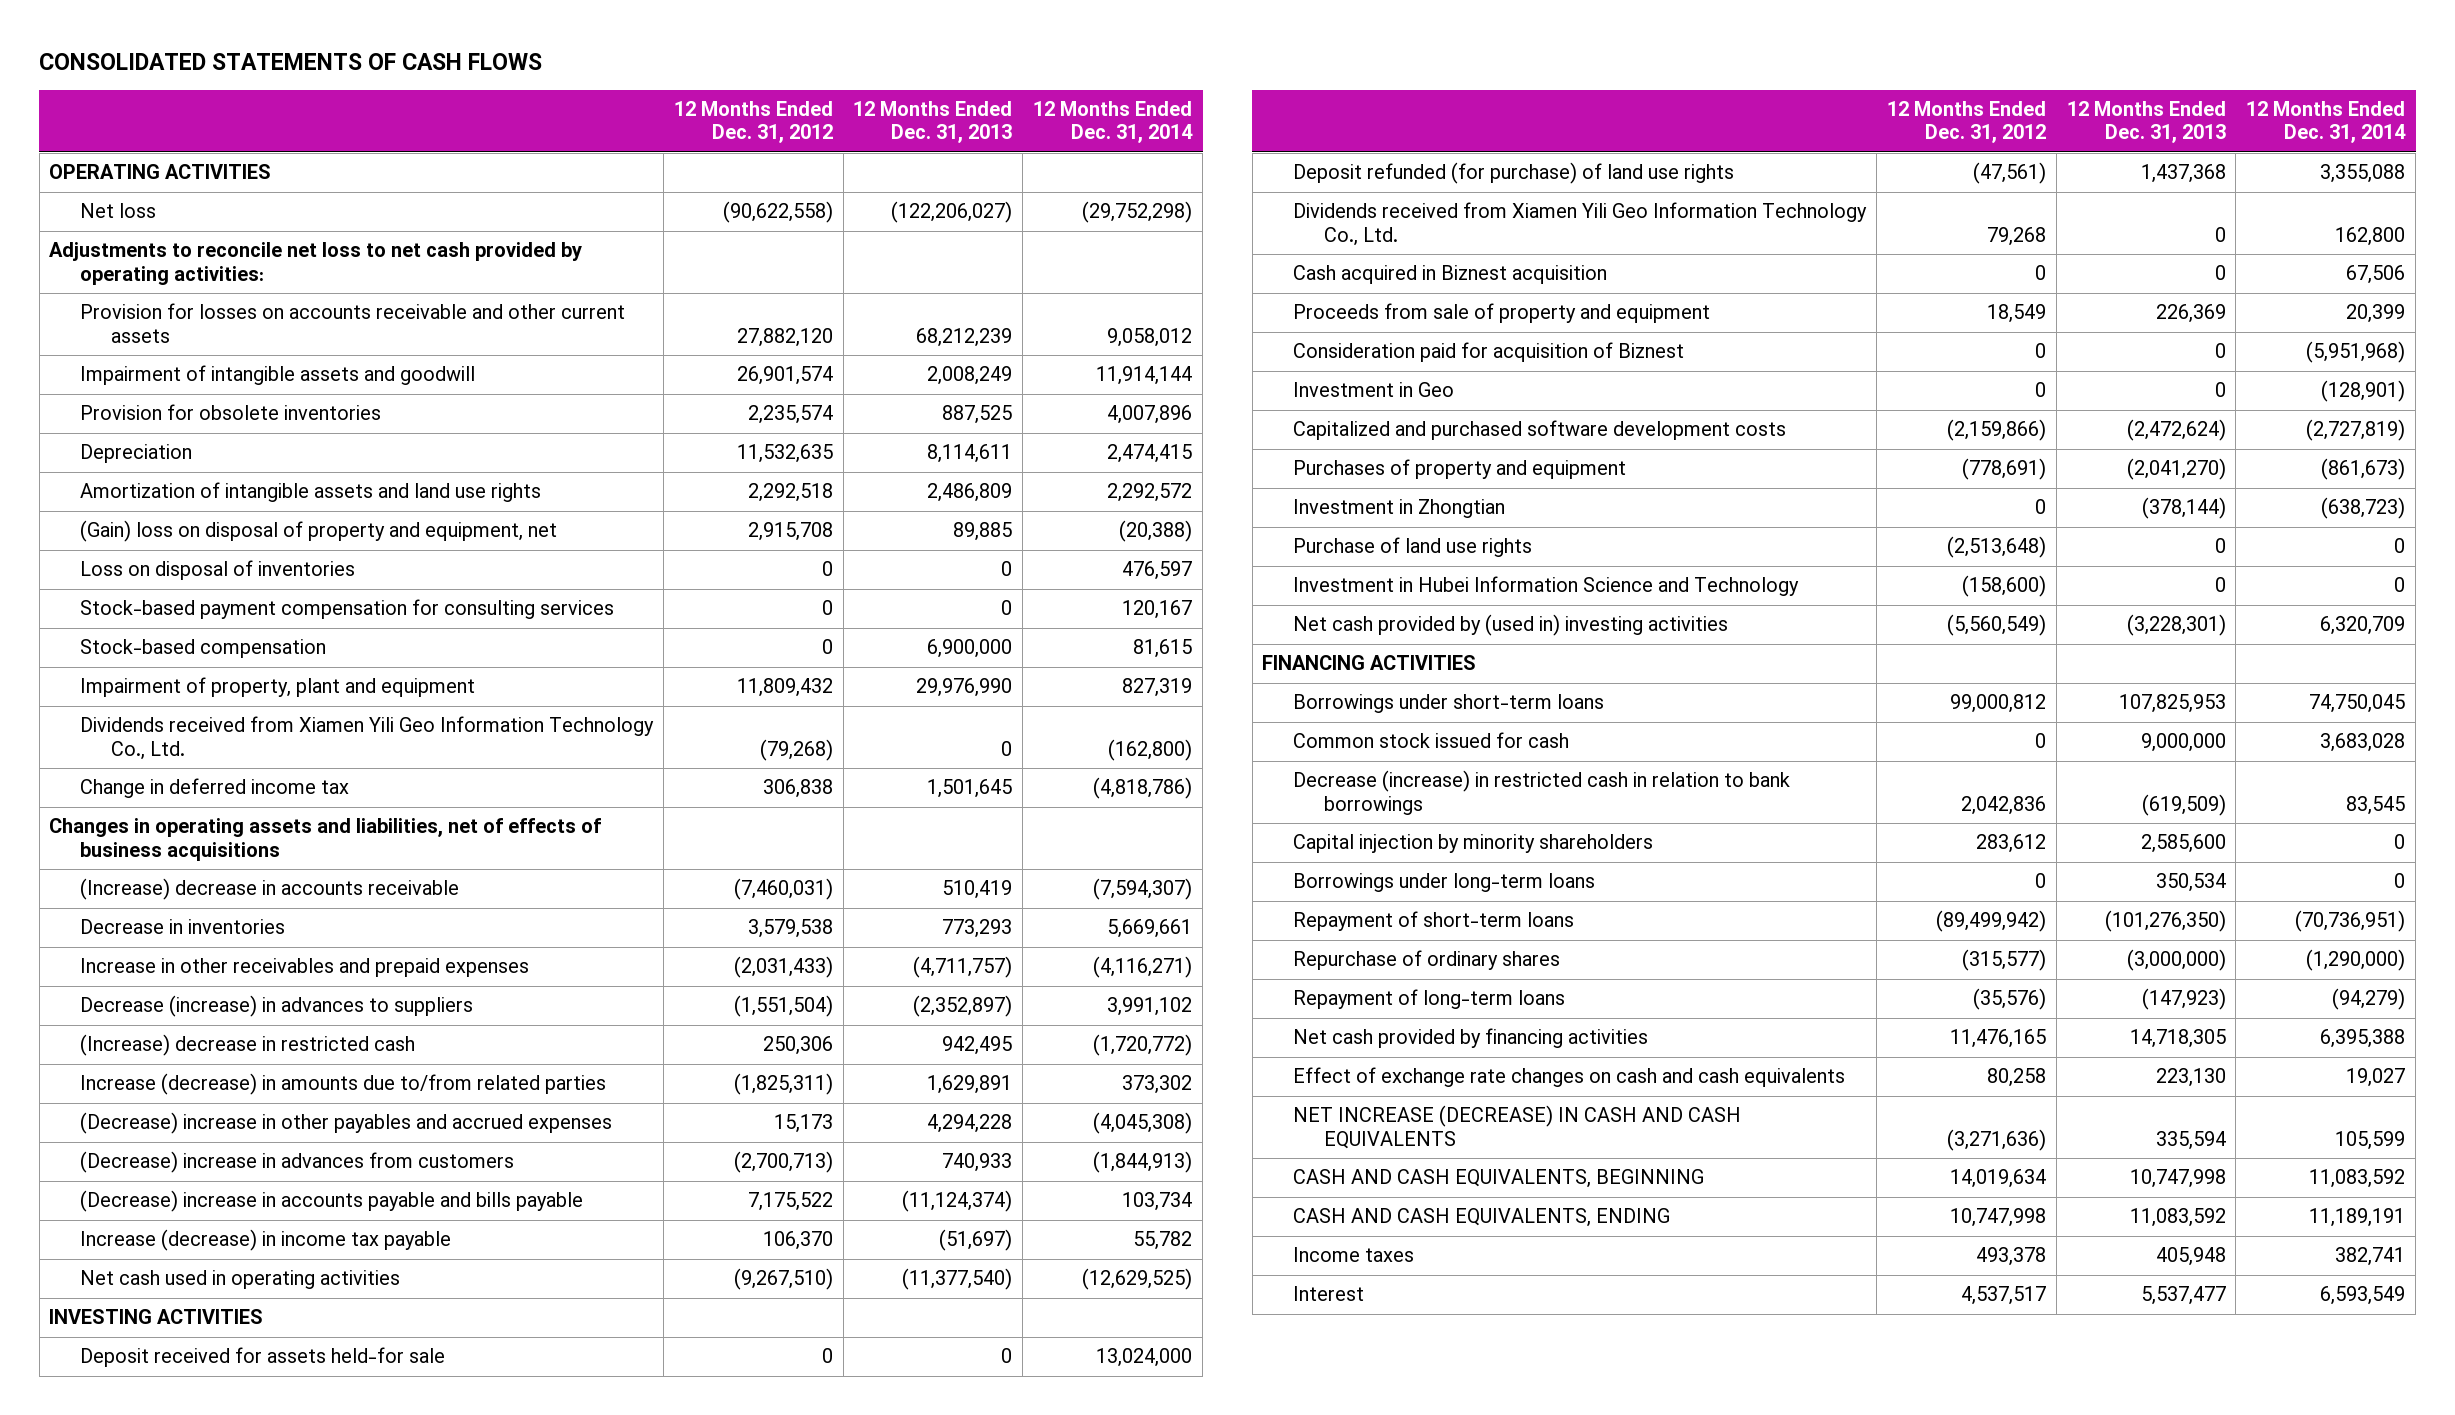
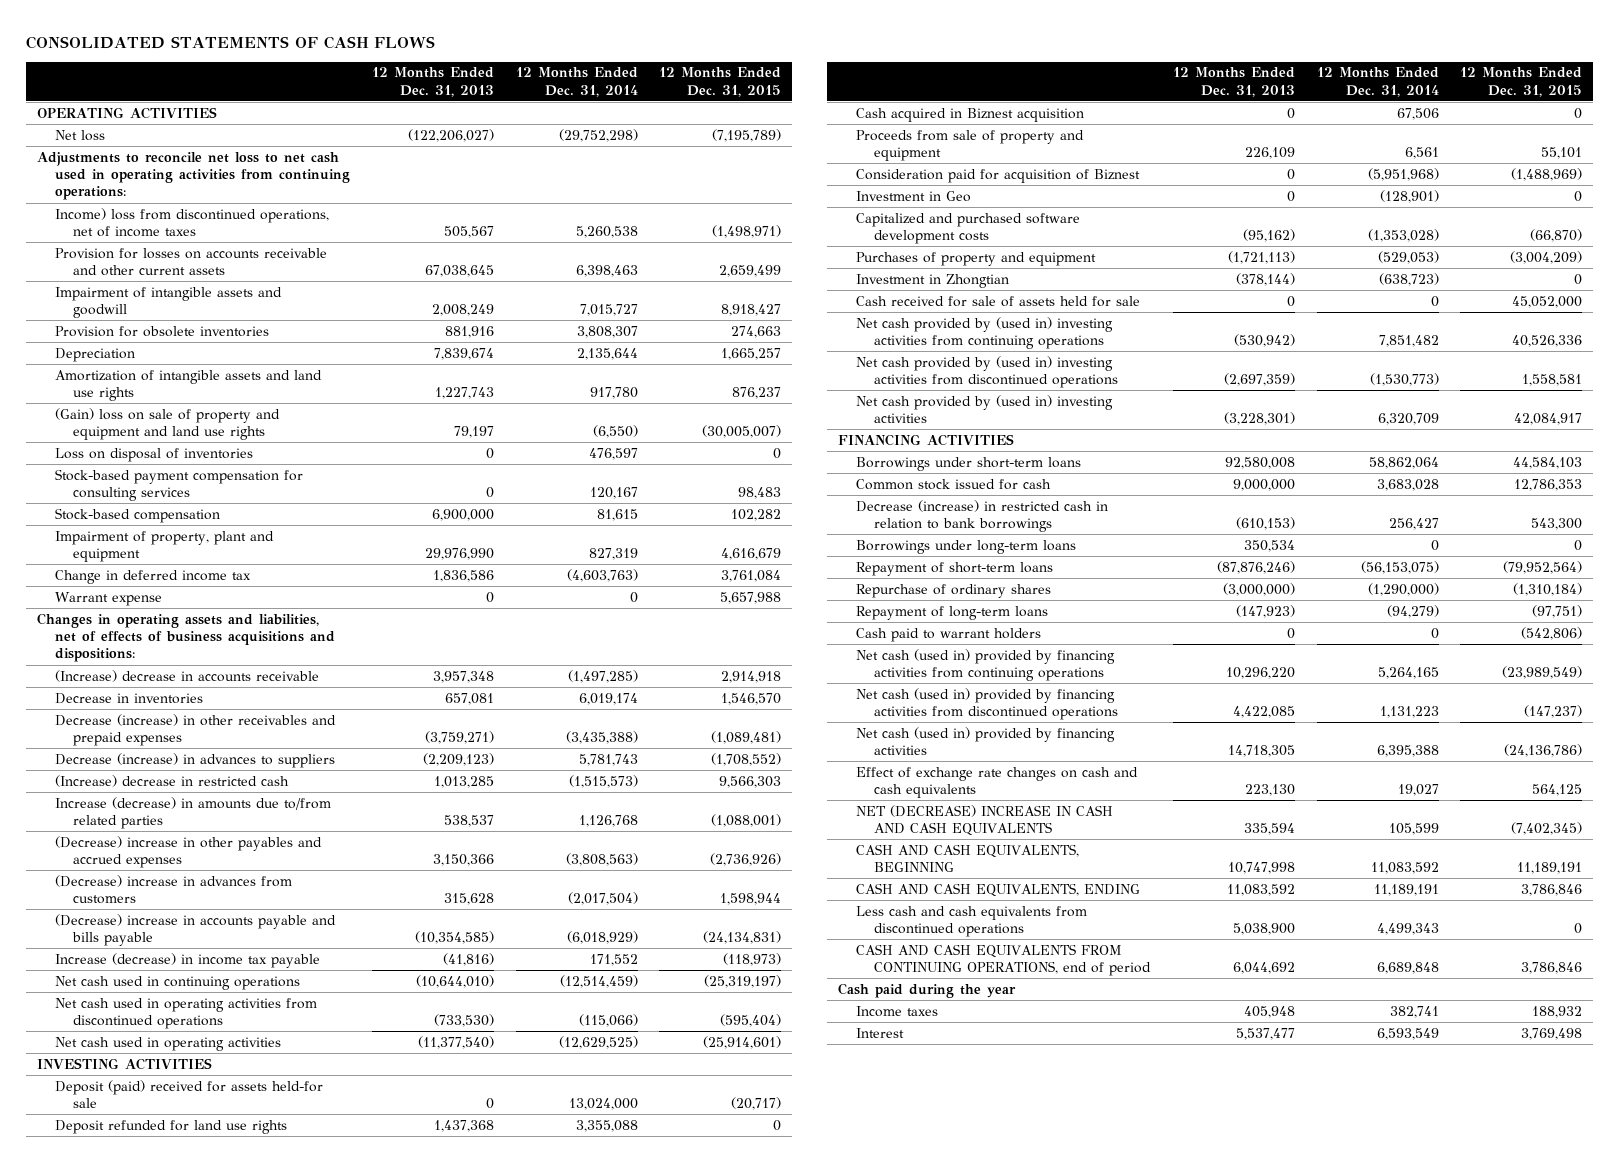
- | 12 Months Ended Dec. 31, 2012 | 12 Months Ended Dec. 31, 2013 | 12 Months Ended Dec. 31, 2014
+ | 12 Months Ended Dec. 31, 2013 | 12 Months Ended Dec. 31, 2014 | 12 Months Ended Dec. 31, 2015
- Adjustments to reconcile net loss to net cash provided by operating activities:
- Provision for losses on accounts receivable and other current assets | 27,882,120 | 68,212,239 | 9,058,012
- Impairment of intangible assets and goodwill | 26,901,574 | 2,008,249 | 11,914,144
- Provision for obsolete inventories | 2,235,574 | 887,525 | 4,007,896
- Depreciation | 11,532,635 | 8,114,611 | 2,474,415
- Amortization of intangible assets and land use rights | 2,292,518 | 2,486,809 | 2,292,572
- (Gain) loss on disposal of property and equipment, net | 2,915,708 | 89,885 | (20,388)
+ Adjustments to reconcile net loss to net cash used in operating activities from continuing operations:
+ Income) loss from discontinued operations, net of income taxes | 505,567 | 5,260,538 | (1,498,971)
+ Provision for losses on accounts receivable and other current assets | 67,038,645 | 6,398,463 | 2,659,499
+ Impairment of intangible assets and goodwill | 2,008,249 | 7,015,727 | 8,918,427
+ Provision for obsolete inventories | 881,916 | 3,808,307 | 274,663
+ Depreciation | 7,839,674 | 2,135,644 | 1,665,257
+ Amortization of intangible assets and land use rights | 1,227,743 | 917,780 | 876,237
+ (Gain) loss on sale of property and equipment and land use rights | 79,197 | (6,550) | (30,005,007)
- Dividends received from Xiamen Yili Geo Information Technology Co., Ltd. | (79,268) | 0 | (162,800)
- Change in deferred income tax | 306,838 | 1,501,645 | (4,818,786)
- Changes in operating assets and liabilities, net of effects of business acquisitions
- (Increase) decrease in accounts receivable | (7,460,031) | 510,419 | (7,594,307)
- Decrease in inventories | 3,579,538 | 773,293 | 5,669,661
- Increase in other receivables and prepaid expenses | (2,031,433) | (4,711,757) | (4,116,271)
- Decrease (increase) in advances to suppliers | (1,551,504) | (2,352,897) | 3,991,102
- (Increase) decrease in restricted cash | 250,306 | 942,495 | (1,720,772)
- Increase (decrease) in amounts due to/from related parties | (1,825,311) | 1,629,891 | 373,302
- (Decrease) increase in other payables and accrued expenses | 15,173 | 4,294,228 | (4,045,308)
- (Decrease) increase in advances from customers | (2,700,713) | 740,933 | (1,844,913)
- (Decrease) increase in accounts payable and bills payable | 7,175,522 | (11,124,374) | 103,734
- Increase (decrease) in income tax payable | 106,370 | (51,697) | 55,782
+ Change in deferred income tax | 1,836,586 | (4,603,763) | 3,761,084
+ Warrant expense | 0 | 0 | 5,657,988
+ Changes in operating assets and liabilities, net of effects of business acquisitions and dispositions:
+ (Increase) decrease in accounts receivable | 3,957,348 | (1,497,285) | 2,914,918
+ Decrease in inventories | 657,081 | 6,019,174 | 1,546,570
+ Decrease (increase) in other receivables and prepaid expenses | (3,759,271) | (3,435,388) | (1,089,481)
+ Decrease (increase) in advances to suppliers | (2,209,123) | 5,781,743 | (1,708,552)
+ (Increase) decrease in restricted cash | 1,013,285 | (1,515,573) | 9,566,303
+ Increase (decrease) in amounts due to/from related parties | 538,537 | 1,126,768 | (1,088,001)
+ (Decrease) increase in other payables and accrued expenses | 3,150,366 | (3,808,563) | (2,736,926)
+ (Decrease) increase in advances from customers | 315,628 | (2,017,504) | 1,598,944
+ (Decrease) increase in accounts payable and bills payable | (10,354,585) | (6,018,929) | (24,134,831)
+ Increase (decrease) in income tax payable | (41,816) | 171,552 | (118,973)
+ Net cash used in continuing operations | (10,644,010) | (12,514,459) | (25,319,197)
+ Net cash used in operating activities from discontinued operations | (733,530) | (115,066) | (595,404)
- Deposit received for assets held-for sale | 0 | 0 | 13,024,000
- Deposit refunded (for purchase) of land use rights | (47,561) | 1,437,368 | 3,355,088
- Dividends received from Xiamen Yili Geo Information Technology Co., Ltd. | 79,268 | 0 | 162,800
+ Deposit (paid) received for assets held-for sale | 0 | 13,024,000 | (20,717)
+ Deposit refunded for land use rights | 1,437,368 | 3,355,088 | 0
- Proceeds from sale of property and equipment | 18,549 | 226,369 | 20,399
+ Proceeds from sale of property and equipment | 226,109 | 6,561 | 55,101
- Capitalized and purchased software development costs | (2,159,866) | (2,472,624) | (2,727,819)
- Purchases of property and equipment | (778,691) | (2,041,270) | (861,673)
+ Capitalized and purchased software development costs | (95,162) | (1,353,028) | (66,870)
+ Purchases of property and equipment | (1,721,113) | (529,053) | (3,004,209)
- Purchase of land use rights | (2,513,648) | 0 | 0
- Investment in Hubei Information Science and Technology | (158,600) | 0 | 0
+ Cash received for sale of assets held for sale | 0 | 0 | 45,052,000
+ Net cash provided by (used in) investing activities from continuing operations | (530,942) | 7,851,482 | 40,526,336
+ Net cash provided by (used in) investing activities from discontinued operations | (2,697,359) | (1,530,773) | 1,558,581
- Borrowings under short-term loans | 99,000,812 | 107,825,953 | 74,750,045
+ Borrowings under short-term loans | 92,580,008 | 58,862,064 | 44,584,103
- Decrease (increase) in restricted cash in relation to bank borrowings | 2,042,836 | (619,509) | 83,545
- Capital injection by minority shareholders | 283,612 | 2,585,600 | 0
+ Decrease (increase) in restricted cash in relation to bank borrowings | (610,153) | 256,427 | 543,300
- Repayment of short-term loans | (89,499,942) | (101,276,350) | (70,736,951)
+ Repayment of short-term loans | (87,876,246) | (56,153,075) | (79,952,564)
- Net cash provided by financing activities | 11,476,165 | 14,718,305 | 6,395,388
+ Cash paid to warrant holders | 0 | 0 | (542,806)
+ Net cash (used in) provided by financing activities from continuing operations | 10,296,220 | 5,264,165 | (23,989,549)
+ Net cash (used in) provided by financing activities from discontinued operations | 4,422,085 | 1,131,223 | (147,237)
+ Net cash (used in) provided by financing activities | 14,718,305 | 6,395,388 | (24,136,786)
- NET INCREASE (DECREASE) IN CASH AND CASH EQUIVALENTS | (3,271,636) | 335,594 | 105,599
+ NET (DECREASE) INCREASE IN CASH AND CASH EQUIVALENTS | 335,594 | 105,599 | (7,402,345)
+ Less cash and cash equivalents from discontinued operations | 5,038,900 | 4,499,343 | 0
+ CASH AND CASH EQUIVALENTS FROM CONTINUING OPERATIONS, end of period | 6,044,692 | 6,689,848 | 3,786,846
+ Cash paid during the year

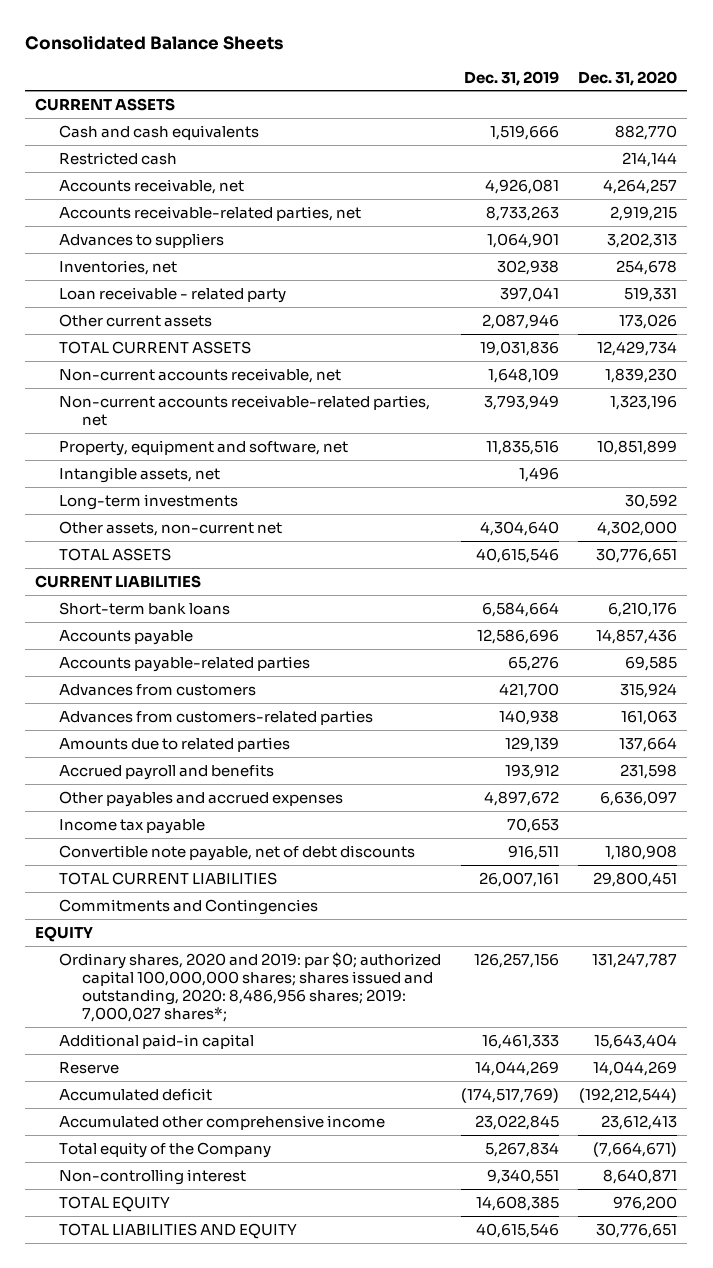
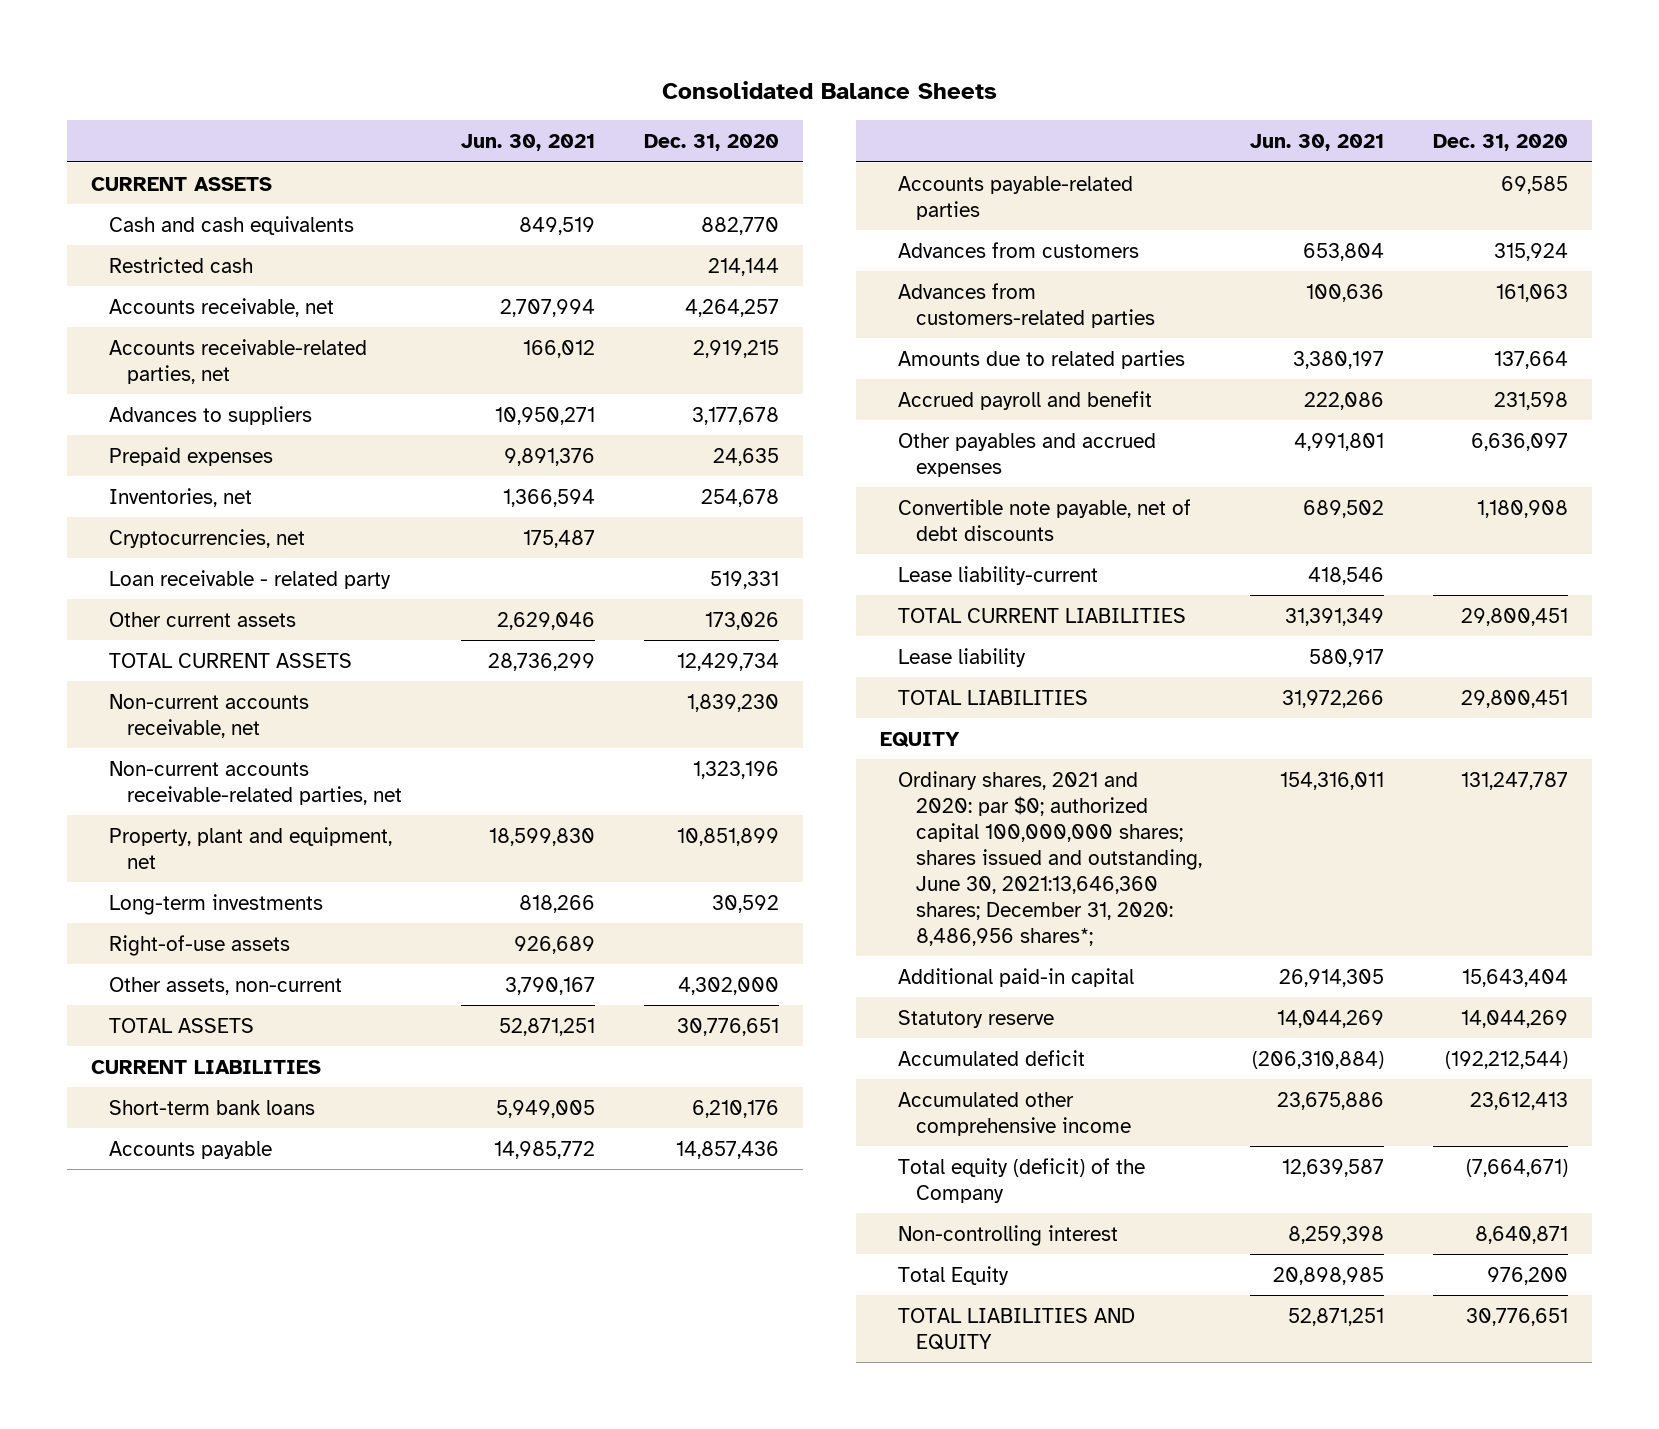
- | Dec. 31, 2019 | Dec. 31, 2020
+ | Jun. 30, 2021 | Dec. 31, 2020
- Advances to suppliers | 1,064,901 | 3,202,313
+ Advances to suppliers | 10,950,271 | 3,177,678
+ Prepaid expenses | 9,891,376 | 24,635
+ Cryptocurrencies, net | 175,487 |
- Property, equipment and software, net | 11,835,516 | 10,851,899
- Intangible assets, net | 1,496 |
+ Property, plant and equipment, net | 18,599,830 | 10,851,899
- Other assets, non-current net | 4,304,640 | 4,302,000
+ Right-of-use assets | 926,689 |
+ Other assets, non-current | 3,790,167 | 4,302,000
- Accrued payroll and benefits | 193,912 | 231,598
+ Accrued payroll and benefit | 222,086 | 231,598
- Income tax payable | 70,653 |
+ Lease liability-current | 418,546 |
- Commitments and Contingencies
+ Lease liability | 580,917 |
+ TOTAL LIABILITIES | 31,972,266 | 29,800,451
- Ordinary shares, 2020 and 2019: par $0; authorized capital 100,000,000 shares; shares issued and outstanding, 2020: 8,486,956 shares; 2019: 7,000,027 shares*; | 126,257,156 | 131,247,787
+ Ordinary shares, 2021 and 2020: par $0; authorized capital 100,000,000 shares; shares issued and outstanding, June 30, 2021:13,646,360 shares; December 31, 2020: 8,486,956 shares*; | 154,316,011 | 131,247,787
- Reserve | 14,044,269 | 14,044,269
+ Statutory reserve | 14,044,269 | 14,044,269
- Total equity of the Company | 5,267,834 | (7,664,671)
+ Total equity (deficit) of the Company | 12,639,587 | (7,664,671)
- TOTAL EQUITY | 14,608,385 | 976,200
+ Total Equity | 20,898,985 | 976,200

